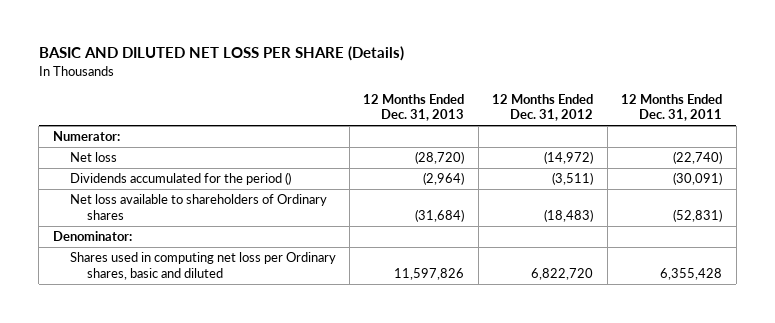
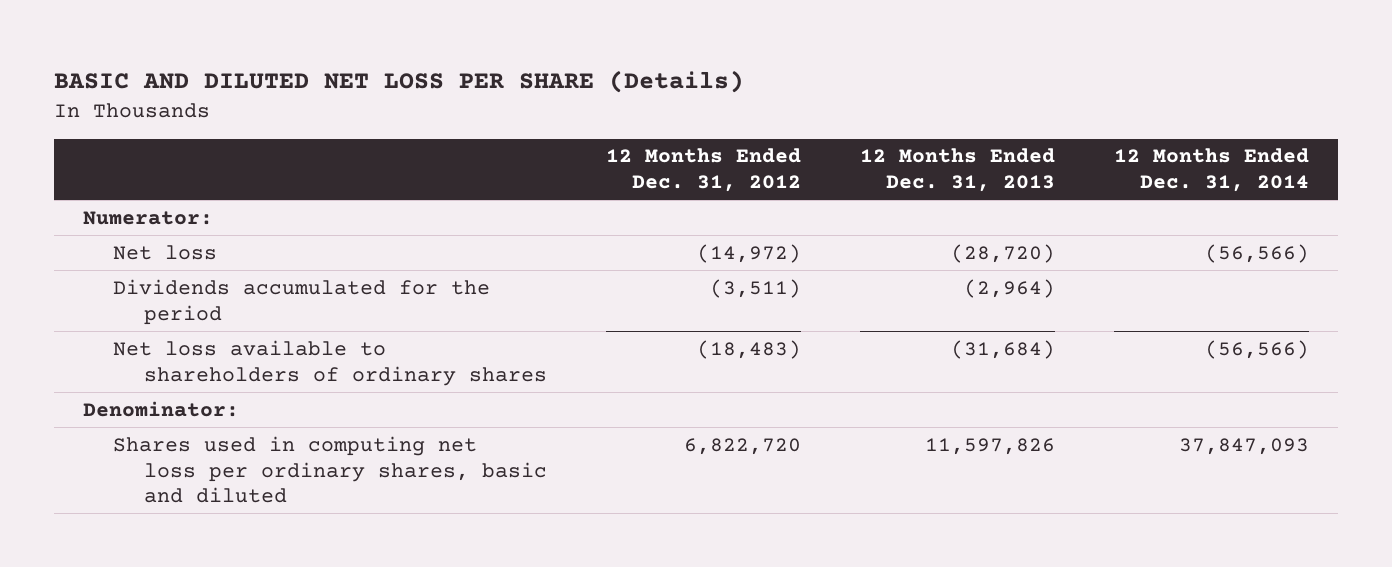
- | 12 Months Ended Dec. 31, 2013 | 12 Months Ended Dec. 31, 2012 | 12 Months Ended Dec. 31, 2011
+ | 12 Months Ended Dec. 31, 2012 | 12 Months Ended Dec. 31, 2013 | 12 Months Ended Dec. 31, 2014
- Dividends accumulated for the period () | (2,964) | (3,511) | (30,091)
- Net loss available to shareholders of Ordinary shares | (31,684) | (18,483) | (52,831)
+ Dividends accumulated for the period | (3,511) | (2,964) |
+ Net loss available to shareholders of ordinary shares | (18,483) | (31,684) | (56,566)
- Shares used in computing net loss per Ordinary shares, basic and diluted | 11,597,826 | 6,822,720 | 6,355,428
+ Shares used in computing net loss per ordinary shares, basic and diluted | 6,822,720 | 11,597,826 | 37,847,093

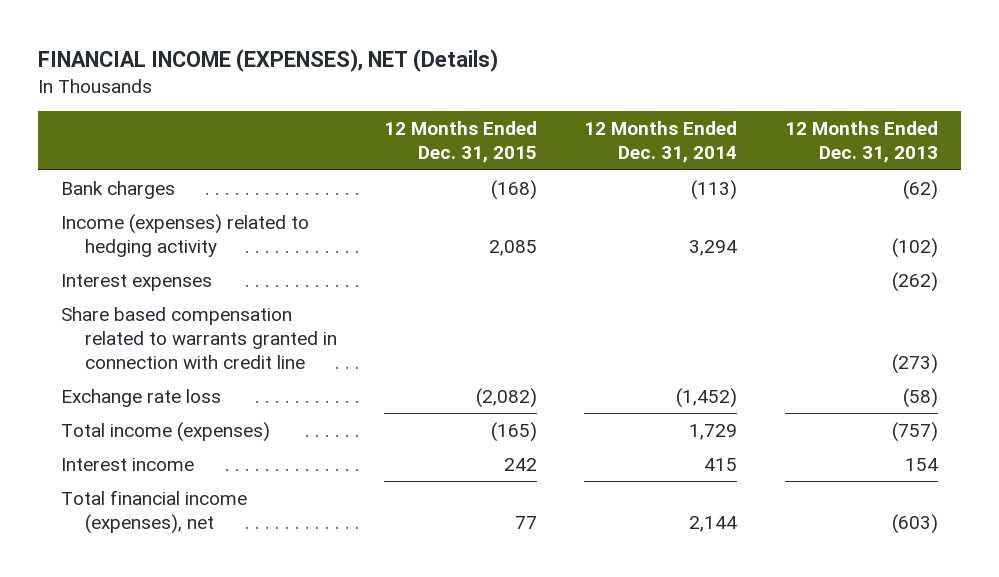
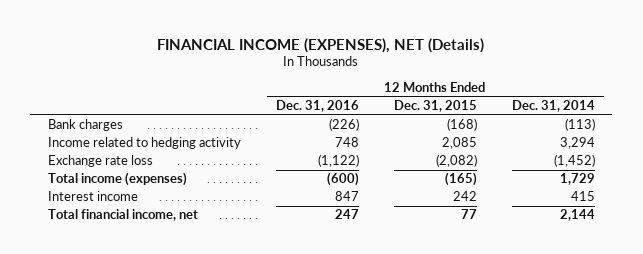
- | 12 Months Ended Dec. 31, 2015 | 12 Months Ended Dec. 31, 2014 | 12 Months Ended Dec. 31, 2013
+ | 12 Months Ended Dec. 31, 2016 | 12 Months Ended Dec. 31, 2015 | 12 Months Ended Dec. 31, 2014
- Income (expenses) related to hedging activity | 2,085 | 3,294 | (102)
- Interest expenses | | | (262)
- Share based compensation related to warrants granted in connection with credit line | | | (273)
+ Income related to hedging activity | 748 | 2,085 | 3,294
- Total financial income (expenses), net | 77 | 2,144 | (603)
+ Total financial income, net | 247 | 77 | 2,144

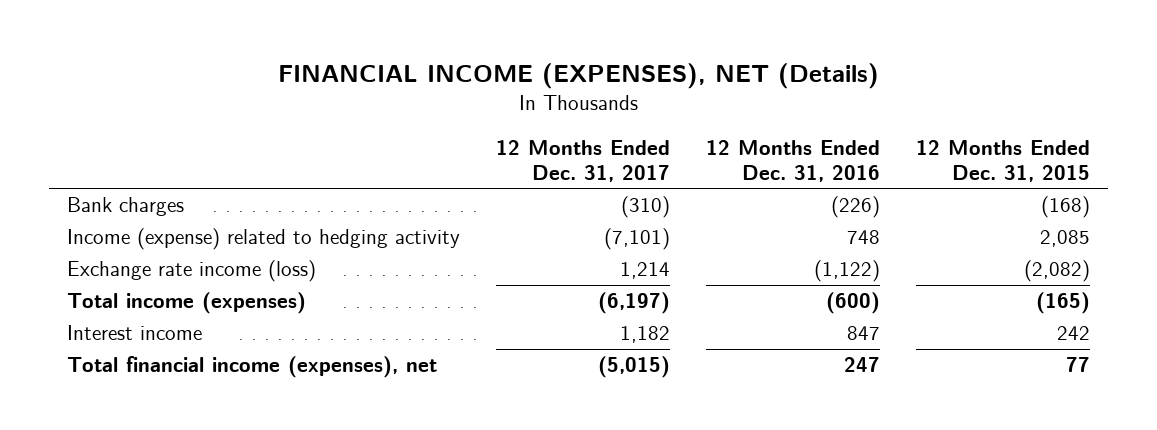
- | 12 Months Ended Dec. 31, 2016 | 12 Months Ended Dec. 31, 2015 | 12 Months Ended Dec. 31, 2014
+ | 12 Months Ended Dec. 31, 2017 | 12 Months Ended Dec. 31, 2016 | 12 Months Ended Dec. 31, 2015
- Income related to hedging activity | 748 | 2,085 | 3,294
- Exchange rate loss | (1,122) | (2,082) | (1,452)
+ Income (expense) related to hedging activity | (7,101) | 748 | 2,085
+ Exchange rate income (loss) | 1,214 | (1,122) | (2,082)
- Total financial income, net | 247 | 77 | 2,144
+ Total financial income (expenses), net | (5,015) | 247 | 77

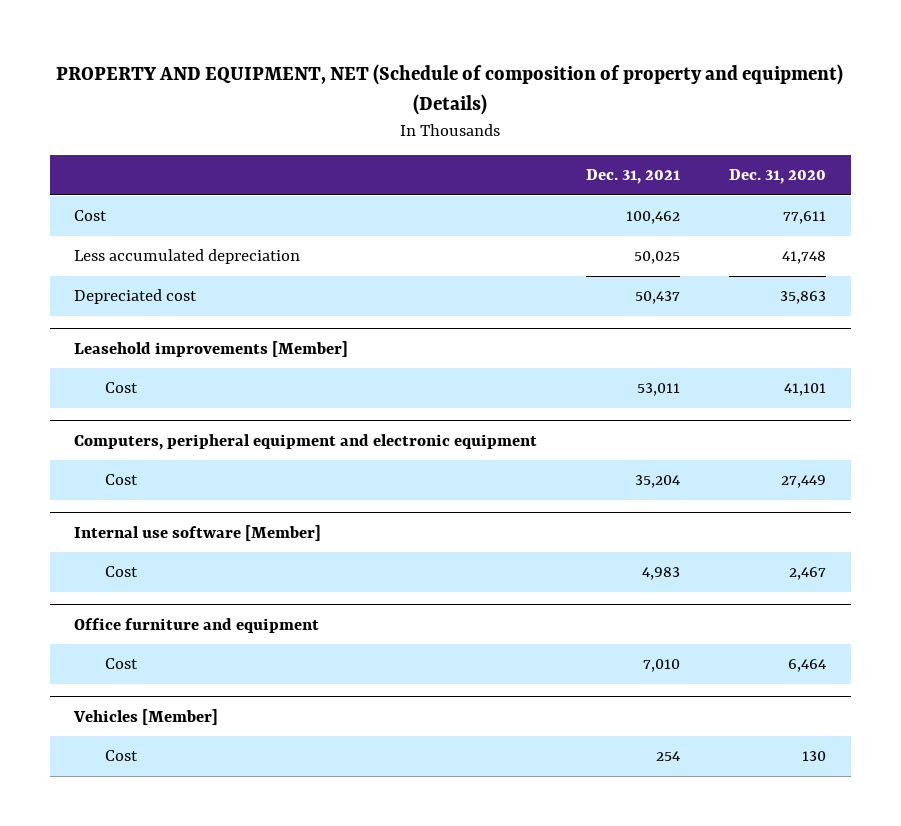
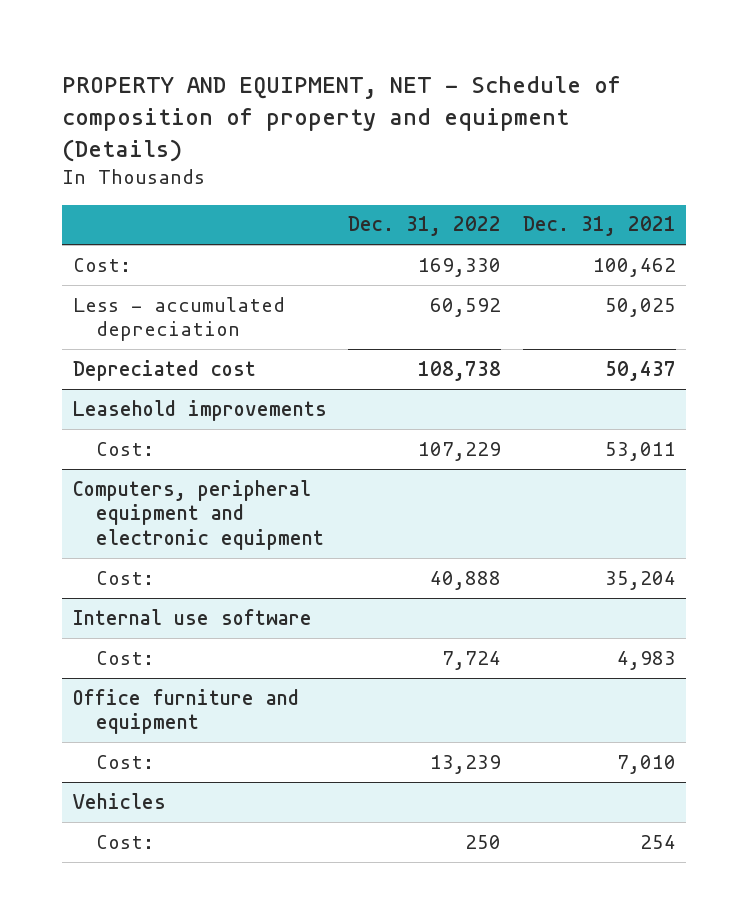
- PROPERTY AND EQUIPMENT, NET (Schedule of composition of property and equipment) (Details)
+ PROPERTY AND EQUIPMENT, NET - Schedule of composition of property and equipment (Details)
- | Dec. 31, 2021 | Dec. 31, 2020
+ | Dec. 31, 2022 | Dec. 31, 2021
- Cost | 100,462 | 77,611
- Less accumulated depreciation | 50,025 | 41,748
+ Cost: | 169,330 | 100,462
+ Less - accumulated depreciation | 60,592 | 50,025
- Leasehold improvements [Member]
- Cost | 53,011 | 41,101
+ Leasehold improvements
+ Cost: | 107,229 | 53,011
@ Computers, peripheral equipment and electronic equipment
- Cost | 35,204 | 27,449
- Internal use software [Member]
- Cost | 4,983 | 2,467
@ Computers, peripheral equipment and electronic equipment
+ Cost: | 40,888 | 35,204
+ Internal use software
+ Cost: | 7,724 | 4,983
@ Office furniture and equipment
- Cost | 7,010 | 6,464
- Vehicles [Member]
- Cost | 254 | 130
@ Office furniture and equipment
+ Cost: | 13,239 | 7,010
+ Vehicles
+ Cost: | 250 | 254

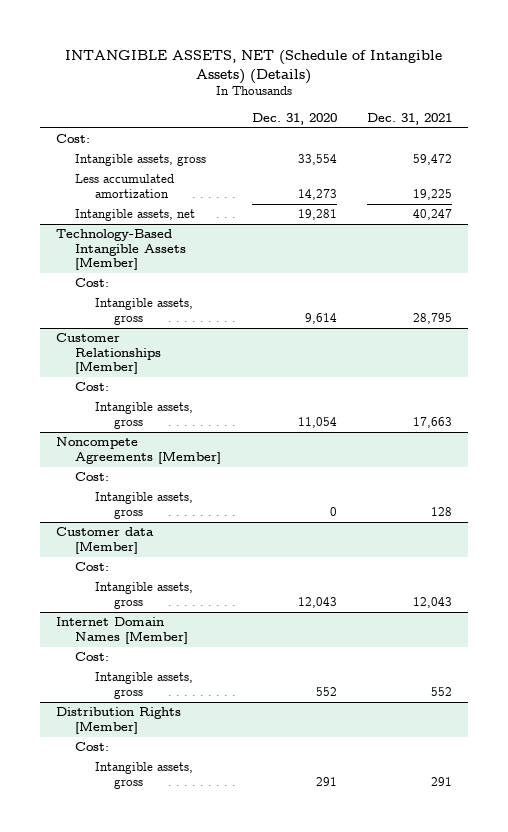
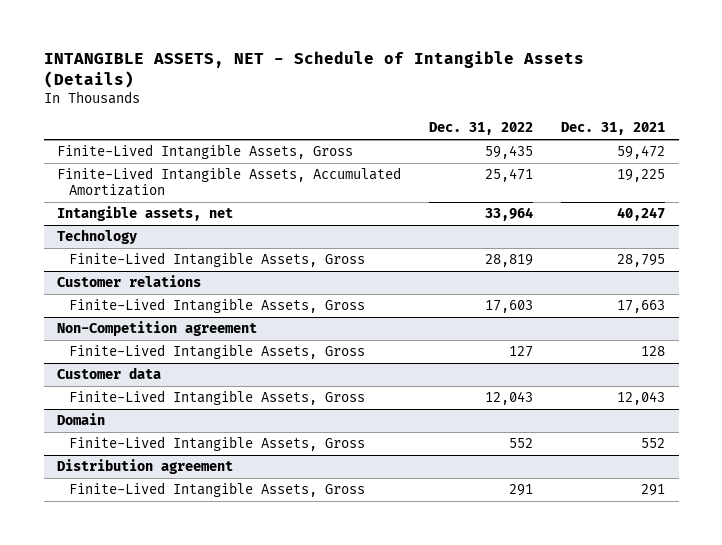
- INTANGIBLE ASSETS, NET (Schedule of Intangible Assets) (Details)
+ INTANGIBLE ASSETS, NET - Schedule of Intangible Assets (Details)
- | Dec. 31, 2020 | Dec. 31, 2021
+ | Dec. 31, 2022 | Dec. 31, 2021
- Cost:
- Intangible assets, gross | 33,554 | 59,472
- Less accumulated amortization | 14,273 | 19,225
+ Finite-Lived Intangible Assets, Gross | 59,435 | 59,472
+ Finite-Lived Intangible Assets, Accumulated Amortization | 25,471 | 19,225
- Technology-Based Intangible Assets [Member]
- Cost:
- Intangible assets, gross | 9,614 | 28,795
- Customer Relationships [Member]
- Cost:
- Intangible assets, gross | 11,054 | 17,663
- Noncompete Agreements [Member]
- Cost:
- Intangible assets, gross | 0 | 128
- Customer data [Member]
- Cost:
- Intangible assets, gross | 12,043 | 12,043
- Internet Domain Names [Member]
- Cost:
- Intangible assets, gross | 552 | 552
- Distribution Rights [Member]
- Cost:
- Intangible assets, gross | 291 | 291
+ Technology
+ Finite-Lived Intangible Assets, Gross | 28,819 | 28,795
+ Customer relations
+ Finite-Lived Intangible Assets, Gross | 17,603 | 17,663
+ Non-Competition agreement
+ Finite-Lived Intangible Assets, Gross | 127 | 128
+ Customer data
+ Finite-Lived Intangible Assets, Gross | 12,043 | 12,043
+ Domain
+ Finite-Lived Intangible Assets, Gross | 552 | 552
+ Distribution agreement
+ Finite-Lived Intangible Assets, Gross | 291 | 291

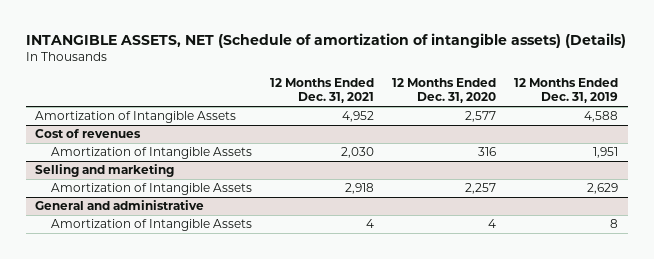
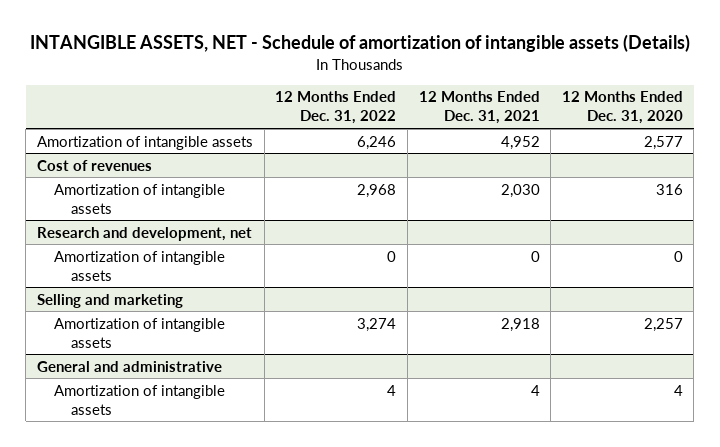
- INTANGIBLE ASSETS, NET (Schedule of amortization of intangible assets) (Details)
+ INTANGIBLE ASSETS, NET - Schedule of amortization of intangible assets (Details)
- | 12 Months Ended Dec. 31, 2021 | 12 Months Ended Dec. 31, 2020 | 12 Months Ended Dec. 31, 2019
+ | 12 Months Ended Dec. 31, 2022 | 12 Months Ended Dec. 31, 2021 | 12 Months Ended Dec. 31, 2020
- Amortization of Intangible Assets | 4,952 | 2,577 | 4,588
+ Amortization of intangible assets | 6,246 | 4,952 | 2,577
@ Cost of revenues
- Amortization of Intangible Assets | 2,030 | 316 | 1,951
+ Amortization of intangible assets | 2,968 | 2,030 | 316
+ Research and development, net
+ Amortization of intangible assets | 0 | 0 | 0
@ Selling and marketing
- Amortization of Intangible Assets | 2,918 | 2,257 | 2,629
+ Amortization of intangible assets | 3,274 | 2,918 | 2,257
@ General and administrative
- Amortization of Intangible Assets | 4 | 4 | 8
+ Amortization of intangible assets | 4 | 4 | 4

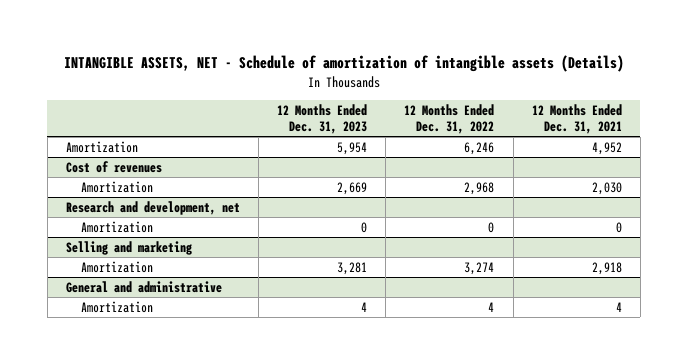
- | 12 Months Ended Dec. 31, 2022 | 12 Months Ended Dec. 31, 2021 | 12 Months Ended Dec. 31, 2020
+ | 12 Months Ended Dec. 31, 2023 | 12 Months Ended Dec. 31, 2022 | 12 Months Ended Dec. 31, 2021
- Amortization of intangible assets | 6,246 | 4,952 | 2,577
+ Amortization | 5,954 | 6,246 | 4,952
@ Cost of revenues
- Amortization of intangible assets | 2,968 | 2,030 | 316
+ Amortization | 2,669 | 2,968 | 2,030
@ Research and development, net
- Amortization of intangible assets | 0 | 0 | 0
+ Amortization | 0 | 0 | 0
@ Selling and marketing
- Amortization of intangible assets | 3,274 | 2,918 | 2,257
+ Amortization | 3,281 | 3,274 | 2,918
@ General and administrative
- Amortization of intangible assets | 4 | 4 | 4
+ Amortization | 4 | 4 | 4

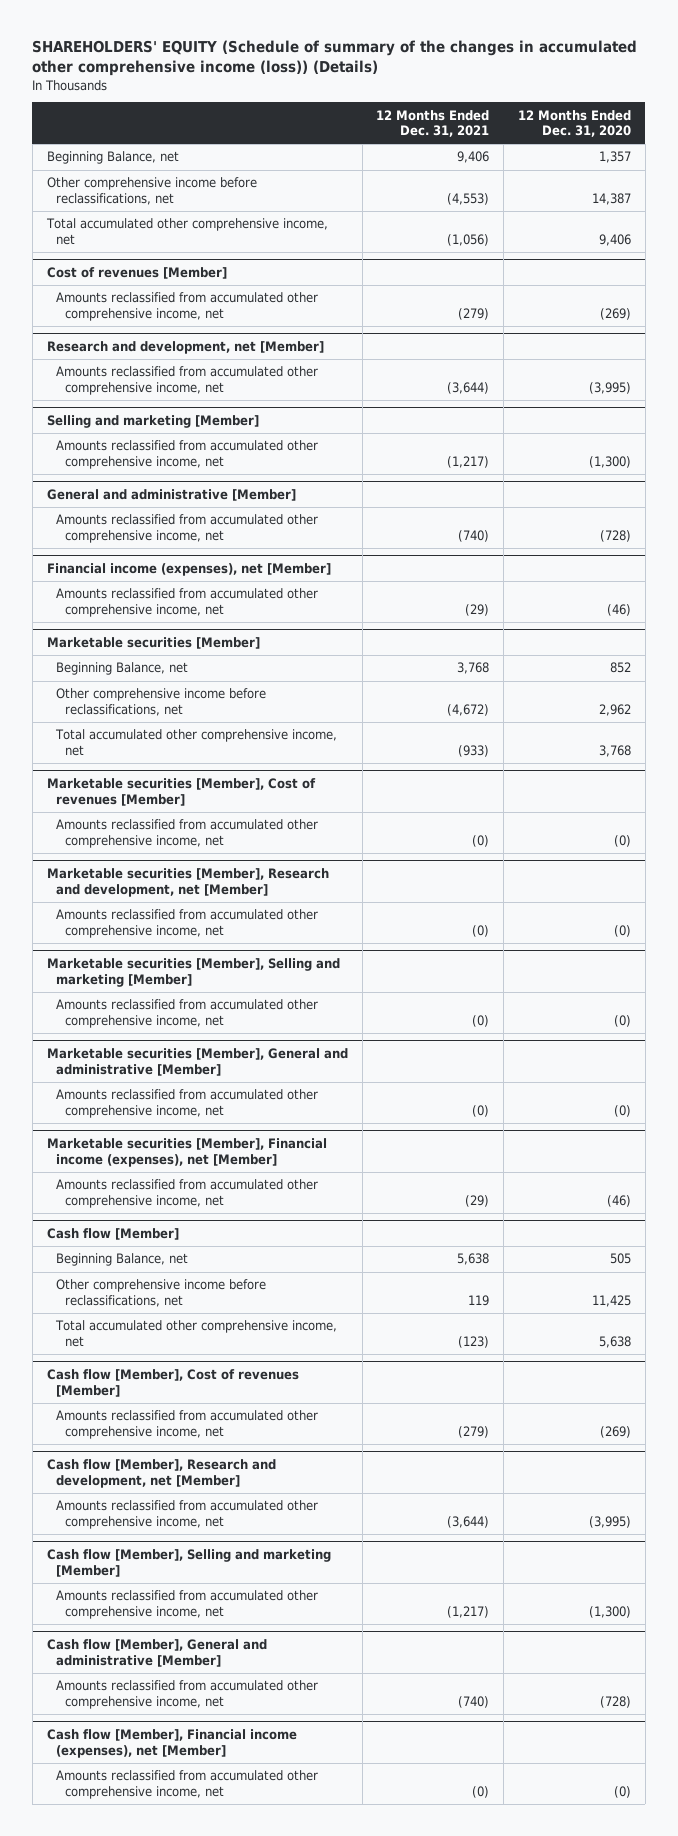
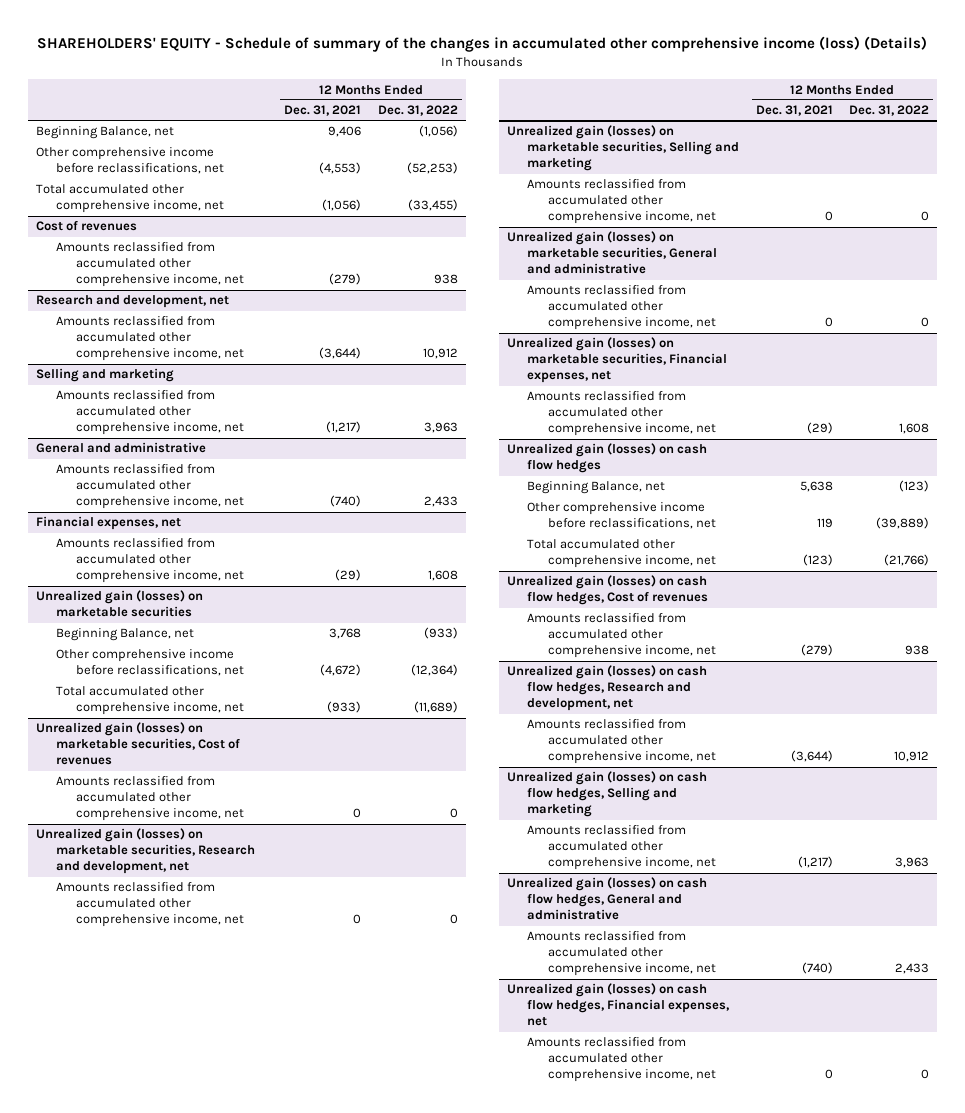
- SHAREHOLDERS' EQUITY (Schedule of summary of the changes in accumulated other comprehensive income (loss)) (Details)
+ SHAREHOLDERS' EQUITY - Schedule of summary of the changes in accumulated other comprehensive income (loss) (Details)
- | 12 Months Ended Dec. 31, 2021 | 12 Months Ended Dec. 31, 2020
+ | 12 Months Ended Dec. 31, 2021 | 12 Months Ended Dec. 31, 2022
- Cost of revenues [Member]
+ Cost of revenues
- Research and development, net [Member]
+ Research and development, net
- Selling and marketing [Member]
+ Selling and marketing
- General and administrative [Member]
+ General and administrative
- Financial income (expenses), net [Member]
+ Financial expenses, net
- Marketable securities [Member]
+ Unrealized gain (losses) on marketable securities
- Marketable securities [Member], Cost of revenues [Member]
- Amounts reclassified from accumulated other comprehensive income, net | (0) | (0)
- Marketable securities [Member], Research and development, net [Member]
- Amounts reclassified from accumulated other comprehensive income, net | (0) | (0)
- Marketable securities [Member], Selling and marketing [Member]
- Amounts reclassified from accumulated other comprehensive income, net | (0) | (0)
- Marketable securities [Member], General and administrative [Member]
- Amounts reclassified from accumulated other comprehensive income, net | (0) | (0)
- Marketable securities [Member], Financial income (expenses), net [Member]
+ Unrealized gain (losses) on marketable securities, Cost of revenues
+ Amounts reclassified from accumulated other comprehensive income, net | 0 | 0
+ Unrealized gain (losses) on marketable securities, Research and development, net
+ Amounts reclassified from accumulated other comprehensive income, net | 0 | 0
+ Unrealized gain (losses) on marketable securities, Selling and marketing
+ Amounts reclassified from accumulated other comprehensive income, net | 0 | 0
+ Unrealized gain (losses) on marketable securities, General and administrative
+ Amounts reclassified from accumulated other comprehensive income, net | 0 | 0
+ Unrealized gain (losses) on marketable securities, Financial expenses, net
- Cash flow [Member]
+ Unrealized gain (losses) on cash flow hedges
- Cash flow [Member], Cost of revenues [Member]
+ Unrealized gain (losses) on cash flow hedges, Cost of revenues
- Cash flow [Member], Research and development, net [Member]
+ Unrealized gain (losses) on cash flow hedges, Research and development, net
- Cash flow [Member], Selling and marketing [Member]
+ Unrealized gain (losses) on cash flow hedges, Selling and marketing
- Cash flow [Member], General and administrative [Member]
+ Unrealized gain (losses) on cash flow hedges, General and administrative
- Cash flow [Member], Financial income (expenses), net [Member]
- Amounts reclassified from accumulated other comprehensive income, net | (0) | (0)
+ Unrealized gain (losses) on cash flow hedges, Financial expenses, net
+ Amounts reclassified from accumulated other comprehensive income, net | 0 | 0

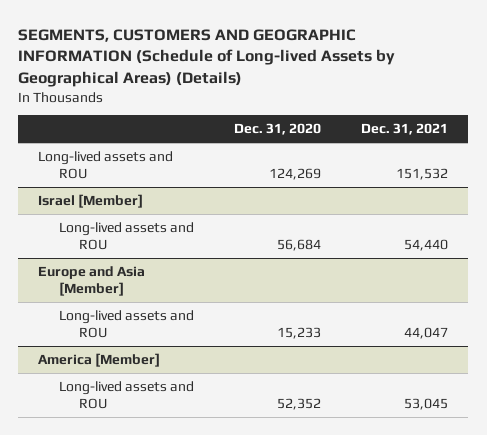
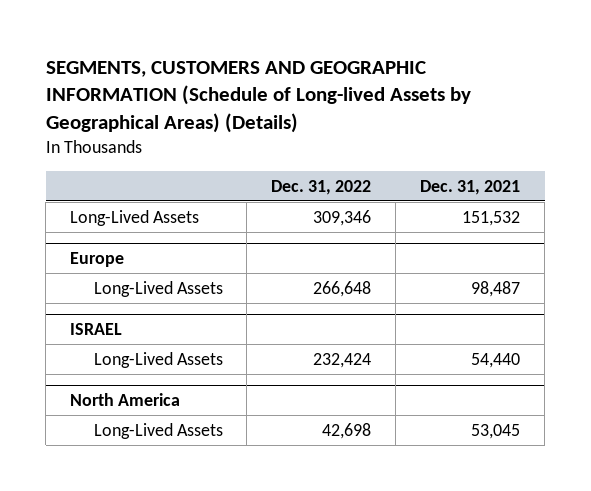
- | Dec. 31, 2020 | Dec. 31, 2021
+ | Dec. 31, 2022 | Dec. 31, 2021
- Long-lived assets and ROU | 124,269 | 151,532
- Israel [Member]
- Long-lived assets and ROU | 56,684 | 54,440
- Europe and Asia [Member]
- Long-lived assets and ROU | 15,233 | 44,047
- America [Member]
- Long-lived assets and ROU | 52,352 | 53,045
+ Long-Lived Assets | 309,346 | 151,532
+ Europe
+ Long-Lived Assets | 266,648 | 98,487
+ ISRAEL
+ Long-Lived Assets | 232,424 | 54,440
+ North America
+ Long-Lived Assets | 42,698 | 53,045

